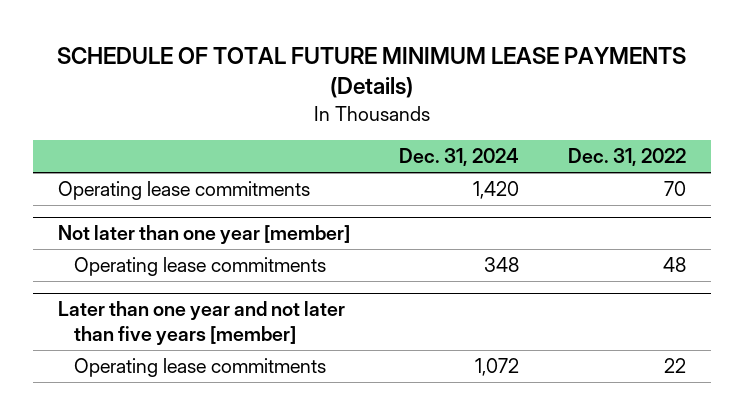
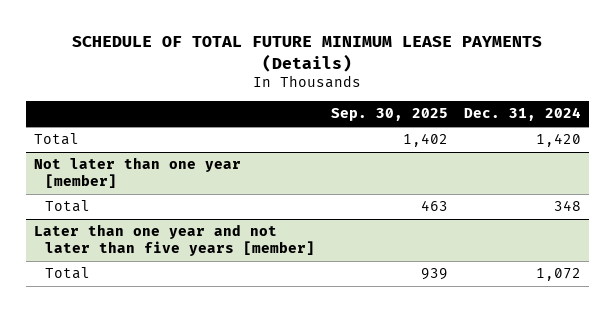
- | Dec. 31, 2024 | Dec. 31, 2022
+ | Sep. 30, 2025 | Dec. 31, 2024
- Operating lease commitments | 1,420 | 70
+ Total | 1,402 | 1,420
@ Not later than one year [member]
- Operating lease commitments | 348 | 48
+ Total | 463 | 348
@ Later than one year and not later than five years [member]
- Operating lease commitments | 1,072 | 22
+ Total | 939 | 1,072

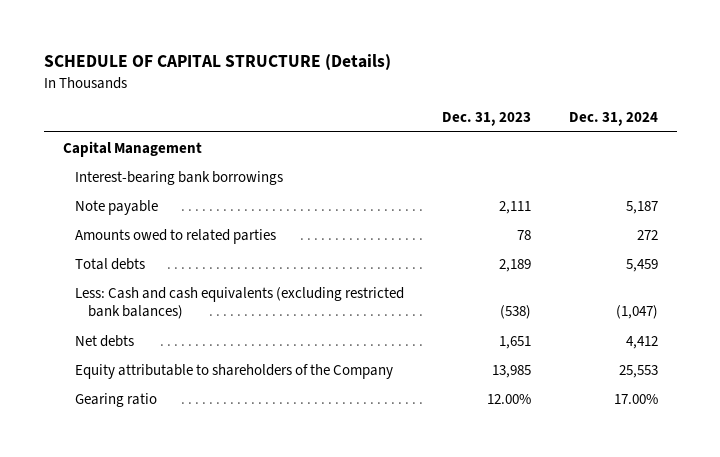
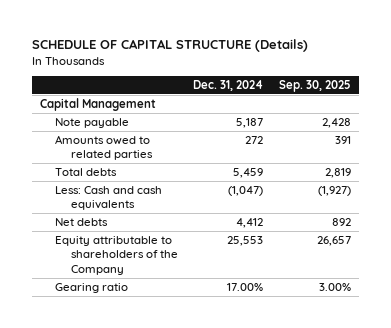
- | Dec. 31, 2023 | Dec. 31, 2024
+ | Dec. 31, 2024 | Sep. 30, 2025
- Interest-bearing bank borrowings
- Less: Cash and cash equivalents (excluding restricted bank balances) | (538) | (1,047)
+ Less: Cash and cash equivalents | (1,047) | (1,927)

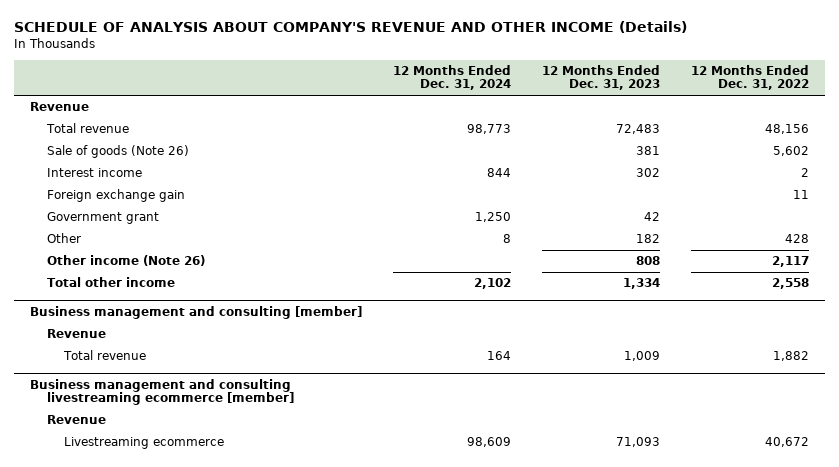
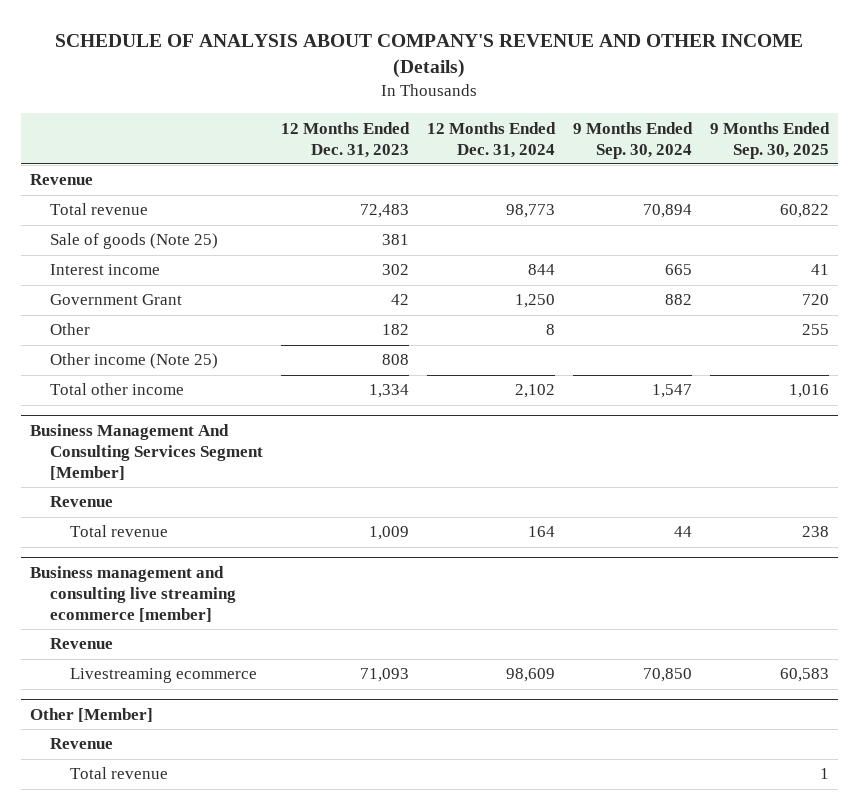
- | 12 Months Ended Dec. 31, 2024 | 12 Months Ended Dec. 31, 2023 | 12 Months Ended Dec. 31, 2022
+ | 12 Months Ended Dec. 31, 2023 | 12 Months Ended Dec. 31, 2024 | 9 Months Ended Sep. 30, 2024 | 9 Months Ended Sep. 30, 2025
- Sale of goods (Note 26) | | 381 | 5,602
+ Sale of goods (Note 25) | 381 | | |
- Foreign exchange gain | | | 11
- Government grant | 1,250 | 42 |
+ Government Grant | 42 | 1,250 | 882 | 720
- Other income (Note 26) | | 808 | 2,117
+ Other income (Note 25) | 808 | | |
- Business management and consulting [member]
+ Business Management And Consulting Services Segment [Member]
- Business management and consulting livestreaming ecommerce [member]
+ Business management and consulting live streaming ecommerce [member]
+ Other [Member]
+ Revenue
+ Total revenue | | | | 1

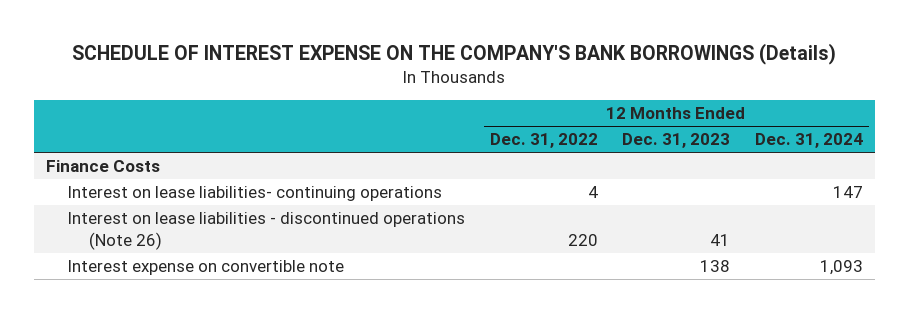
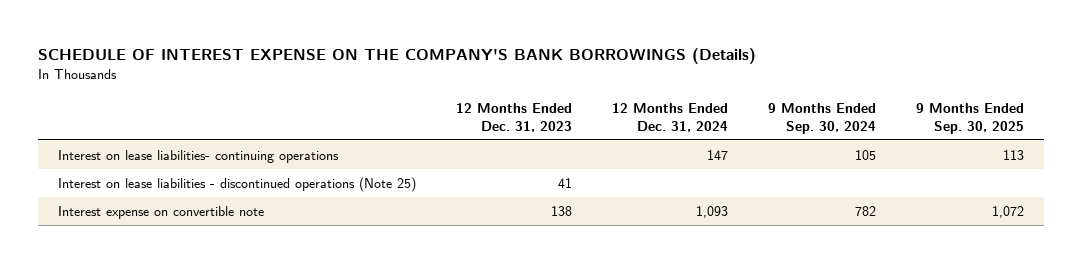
- | 12 Months Ended Dec. 31, 2022 | 12 Months Ended Dec. 31, 2023 | 12 Months Ended Dec. 31, 2024
+ | 12 Months Ended Dec. 31, 2023 | 12 Months Ended Dec. 31, 2024 | 9 Months Ended Sep. 30, 2024 | 9 Months Ended Sep. 30, 2025
- Finance Costs
- Interest on lease liabilities - discontinued operations (Note 26) | 220 | 41 |
+ Interest on lease liabilities - discontinued operations (Note 25) | 41 | | |

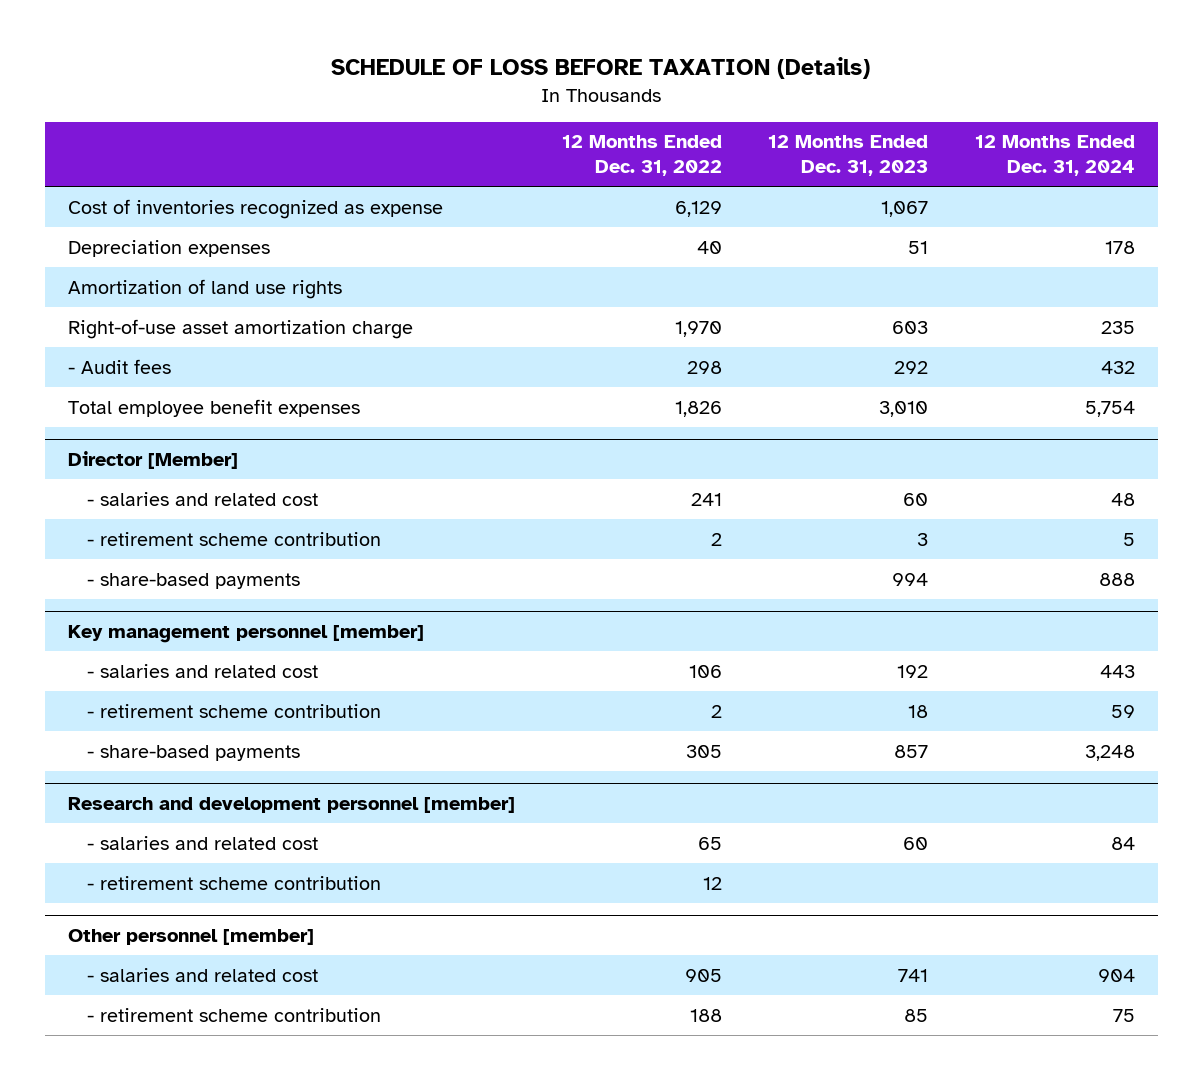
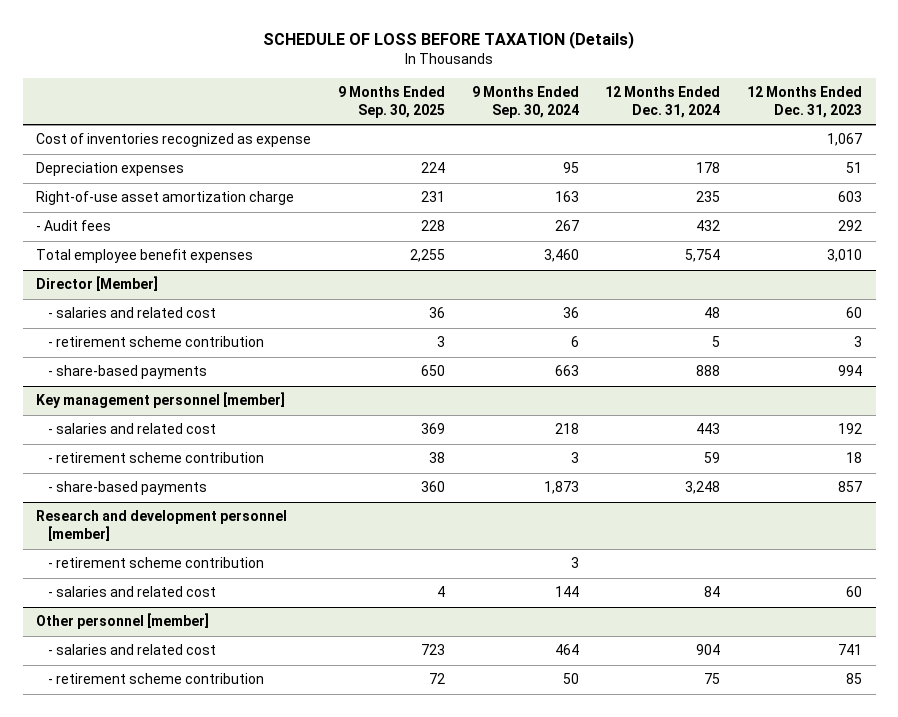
- | 12 Months Ended Dec. 31, 2022 | 12 Months Ended Dec. 31, 2023 | 12 Months Ended Dec. 31, 2024
+ | 9 Months Ended Sep. 30, 2025 | 9 Months Ended Sep. 30, 2024 | 12 Months Ended Dec. 31, 2024 | 12 Months Ended Dec. 31, 2023
- Amortization of land use rights
@ Research and development personnel [member]
moved down: - salaries and related cost | 4 | 144 | 84 | 60

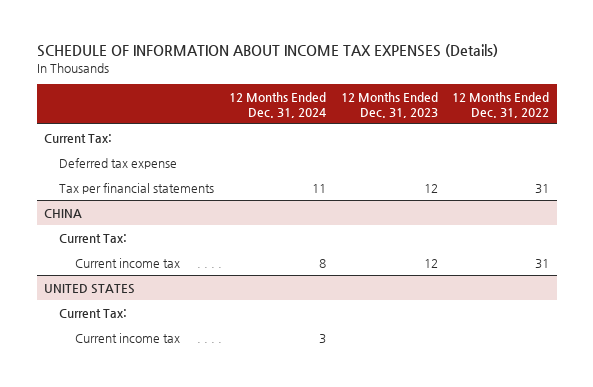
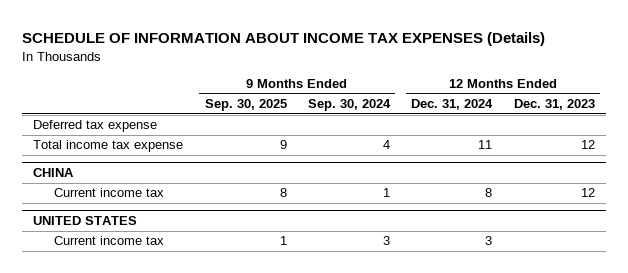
- | 12 Months Ended Dec. 31, 2024 | 12 Months Ended Dec. 31, 2023 | 12 Months Ended Dec. 31, 2022
+ | 9 Months Ended Sep. 30, 2025 | 9 Months Ended Sep. 30, 2024 | 12 Months Ended Dec. 31, 2024 | 12 Months Ended Dec. 31, 2023
- Current Tax:
- Tax per financial statements | 11 | 12 | 31
+ Total income tax expense | 9 | 4 | 11 | 12
@ CHINA
- Current Tax:
@ UNITED STATES
- Current Tax:

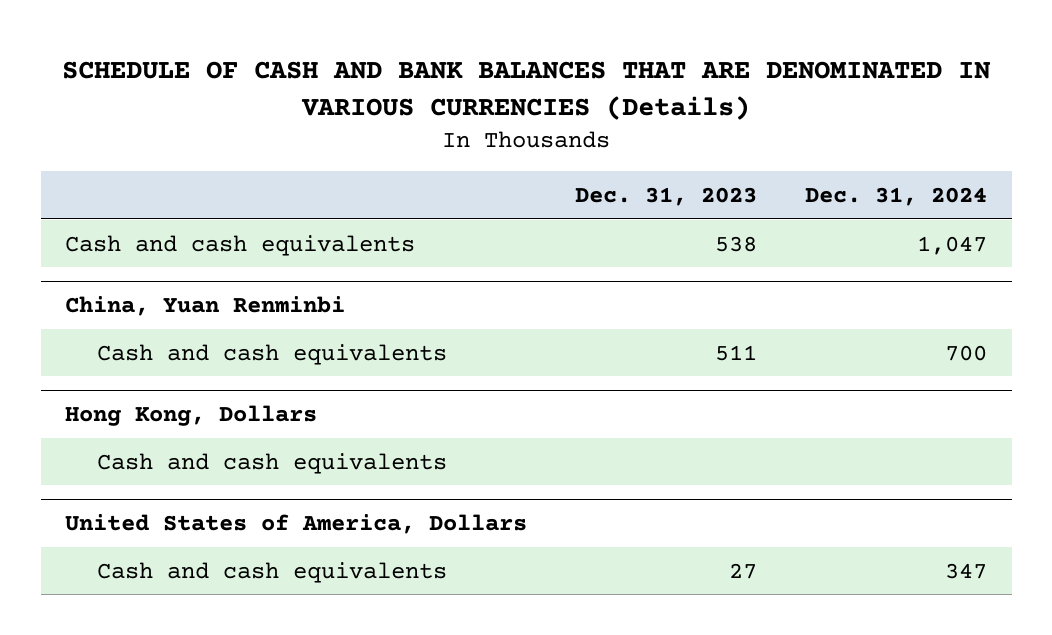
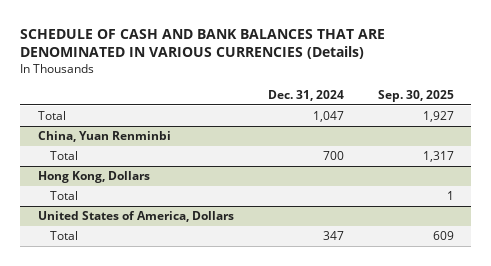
- | Dec. 31, 2023 | Dec. 31, 2024
+ | Dec. 31, 2024 | Sep. 30, 2025
- Cash and cash equivalents | 538 | 1,047
+ Total | 1,047 | 1,927
@ China, Yuan Renminbi
- Cash and cash equivalents | 511 | 700
+ Total | 700 | 1,317
@ Hong Kong, Dollars
- Cash and cash equivalents
+ Total | | 1
@ United States of America, Dollars
- Cash and cash equivalents | 27 | 347
+ Total | 347 | 609

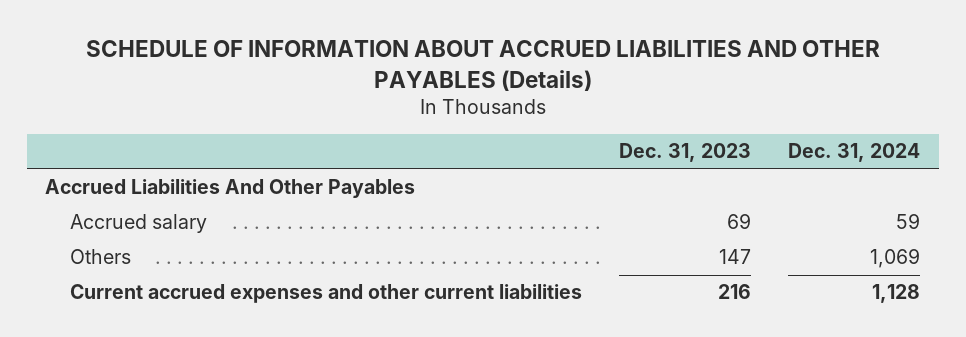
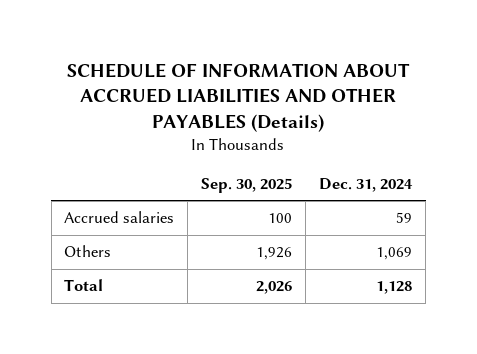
- | Dec. 31, 2023 | Dec. 31, 2024
+ | Sep. 30, 2025 | Dec. 31, 2024
- Accrued Liabilities And Other Payables
- Accrued salary | 69 | 59
+ Accrued salaries | 100 | 59
- Current accrued expenses and other current liabilities | 216 | 1,128
+ Total | 2,026 | 1,128

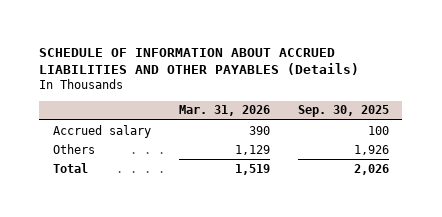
- | Sep. 30, 2025 | Dec. 31, 2024
+ | Mar. 31, 2026 | Sep. 30, 2025
- Accrued salaries | 100 | 59
+ Accrued salary | 390 | 100

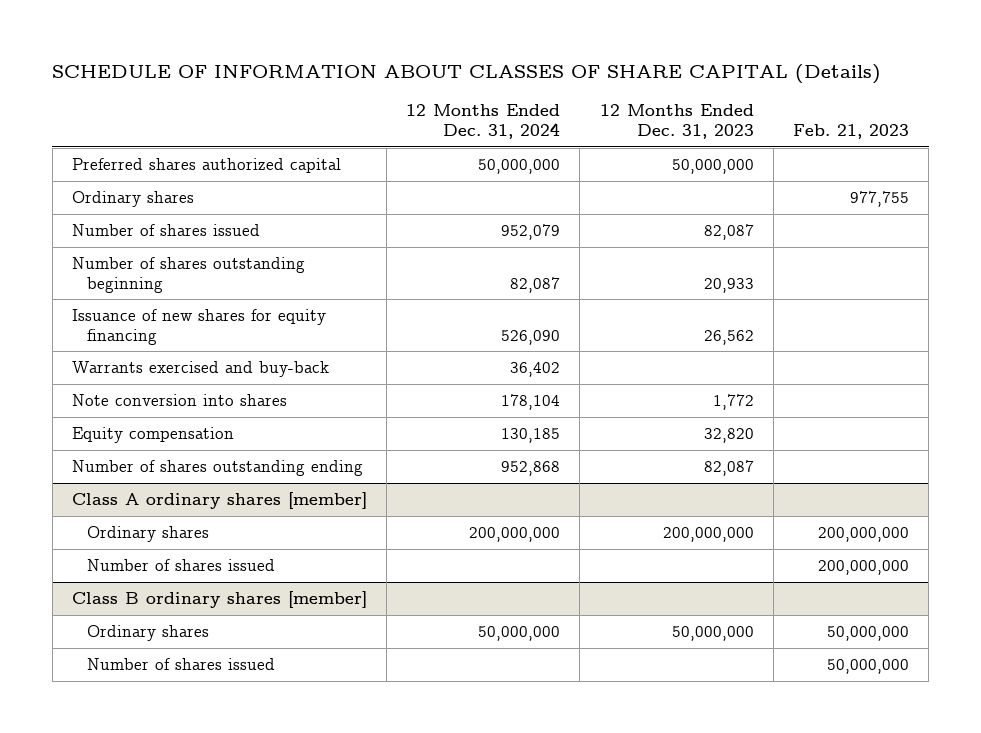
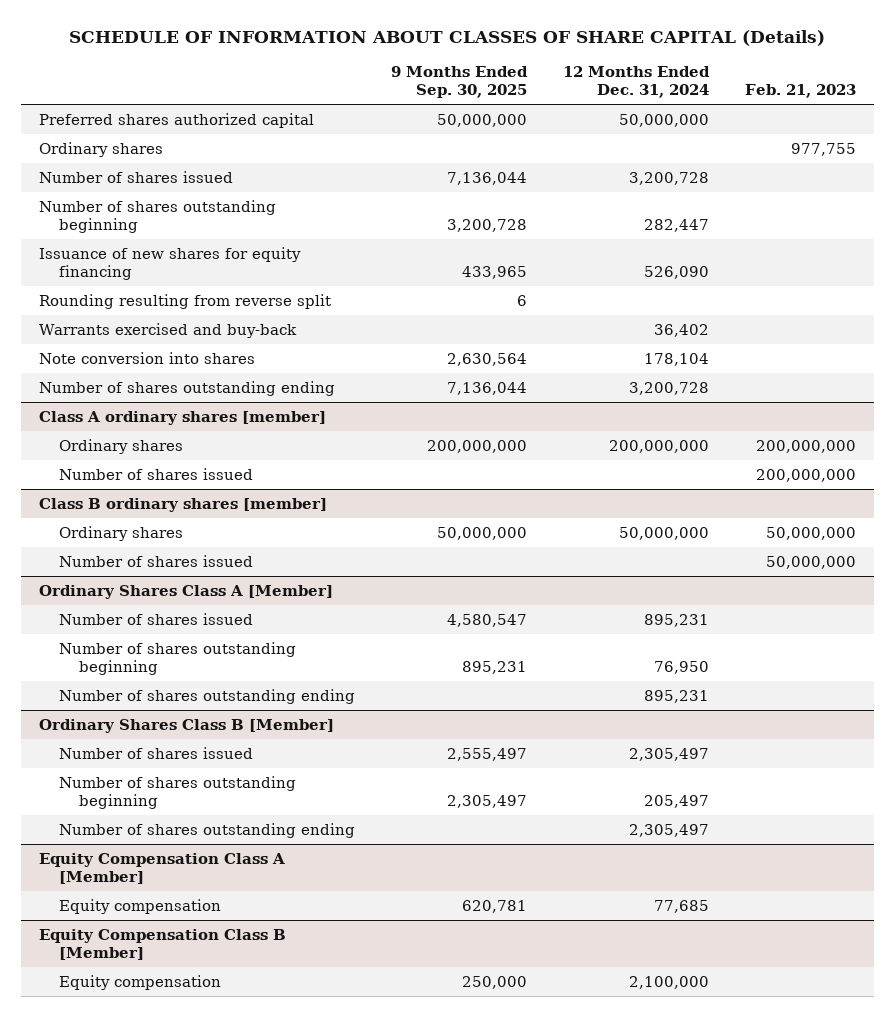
- | 12 Months Ended Dec. 31, 2024 | 12 Months Ended Dec. 31, 2023 | Feb. 21, 2023
+ | 9 Months Ended Sep. 30, 2025 | 12 Months Ended Dec. 31, 2024 | Feb. 21, 2023
- Number of shares issued | 952,079 | 82,087 |
- Number of shares outstanding beginning | 82,087 | 20,933 |
+ Number of shares issued | 7,136,044 | 3,200,728 |
+ Number of shares outstanding beginning | 3,200,728 | 282,447 |
+ Rounding resulting from reverse split | 6 | |
- Equity compensation | 130,185 | 32,820 |
- Number of shares outstanding ending | 952,868 | 82,087 |
+ Number of shares outstanding ending | 7,136,044 | 3,200,728 |
+ Ordinary Shares Class A [Member]
+ Number of shares issued | 4,580,547 | 895,231 |
+ Number of shares outstanding beginning | 895,231 | 76,950 |
+ Number of shares outstanding ending | | 895,231 |
+ Ordinary Shares Class B [Member]
+ Number of shares issued | 2,555,497 | 2,305,497 |
+ Number of shares outstanding beginning | 2,305,497 | 205,497 |
+ Number of shares outstanding ending | | 2,305,497 |
+ Equity Compensation Class A [Member]
+ Equity compensation | 620,781 | 77,685 |
+ Equity Compensation Class B [Member]
+ Equity compensation | 250,000 | 2,100,000 |

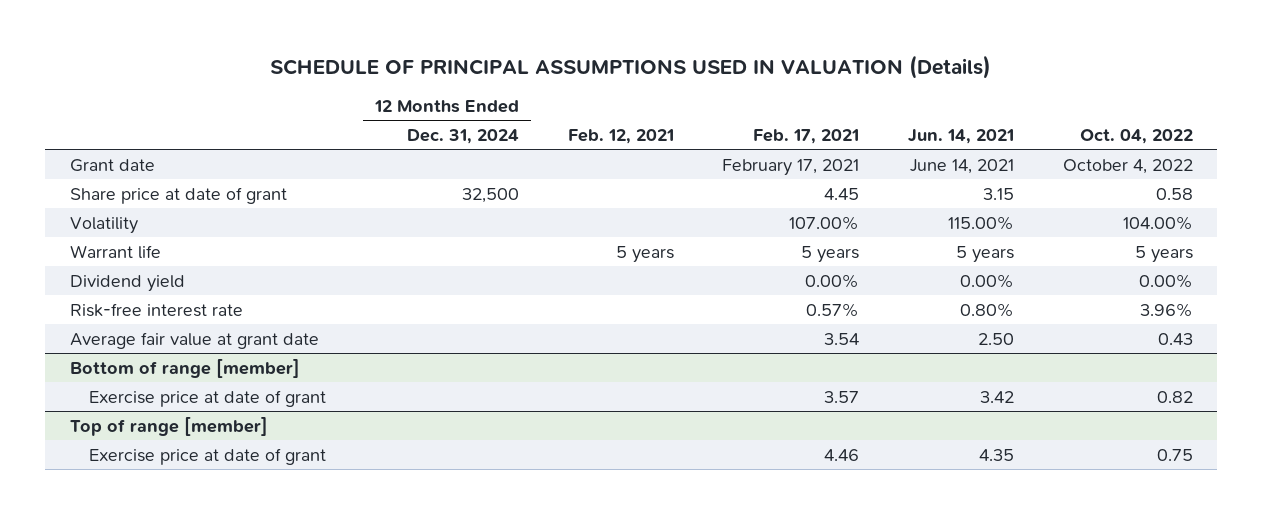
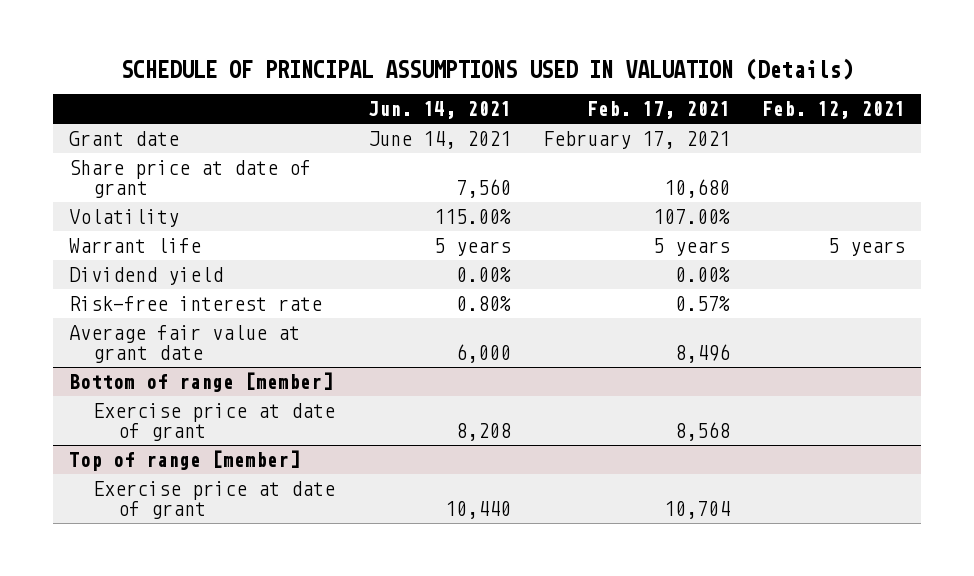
- | 12 Months Ended Dec. 31, 2024 | Feb. 12, 2021 | Feb. 17, 2021 | Jun. 14, 2021 | Oct. 04, 2022
+ | Jun. 14, 2021 | Feb. 17, 2021 | Feb. 12, 2021
- Share price at date of grant | 32,500 | | 4.45 | 3.15 | 0.58
+ Share price at date of grant | 7,560 | 10,680 |
- Average fair value at grant date | | | 3.54 | 2.50 | 0.43
+ Average fair value at grant date | 6,000 | 8,496 |
@ Bottom of range [member]
- Exercise price at date of grant | | | 3.57 | 3.42 | 0.82
+ Exercise price at date of grant | 8,208 | 8,568 |
@ Top of range [member]
- Exercise price at date of grant | | | 4.46 | 4.35 | 0.75
+ Exercise price at date of grant | 10,440 | 10,704 |

